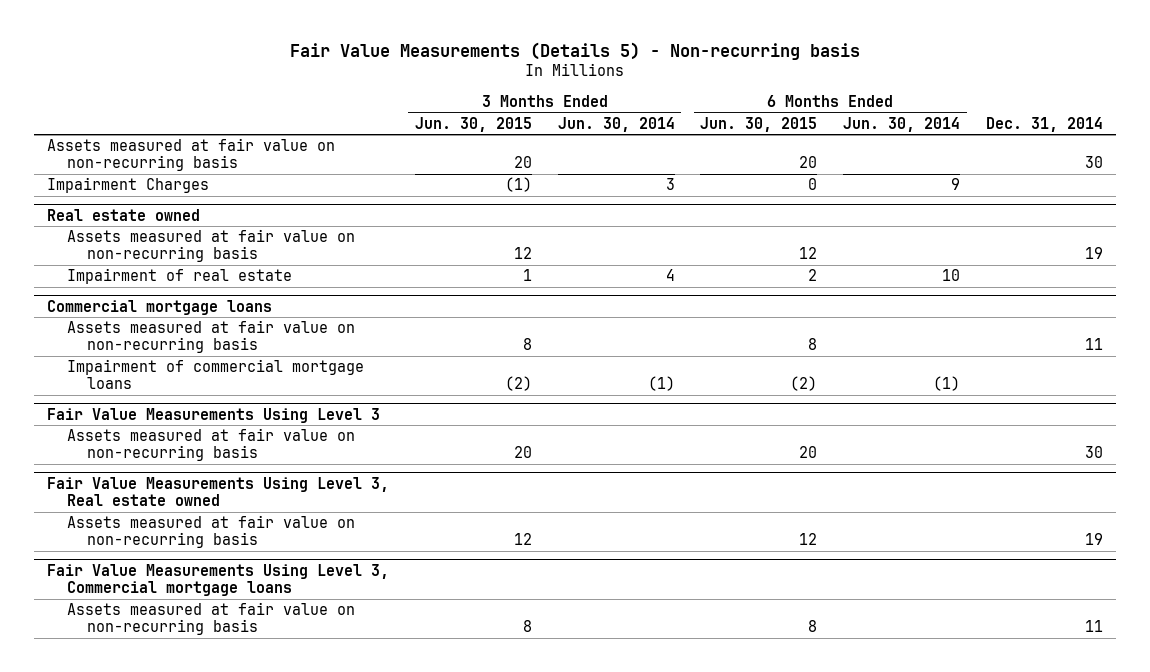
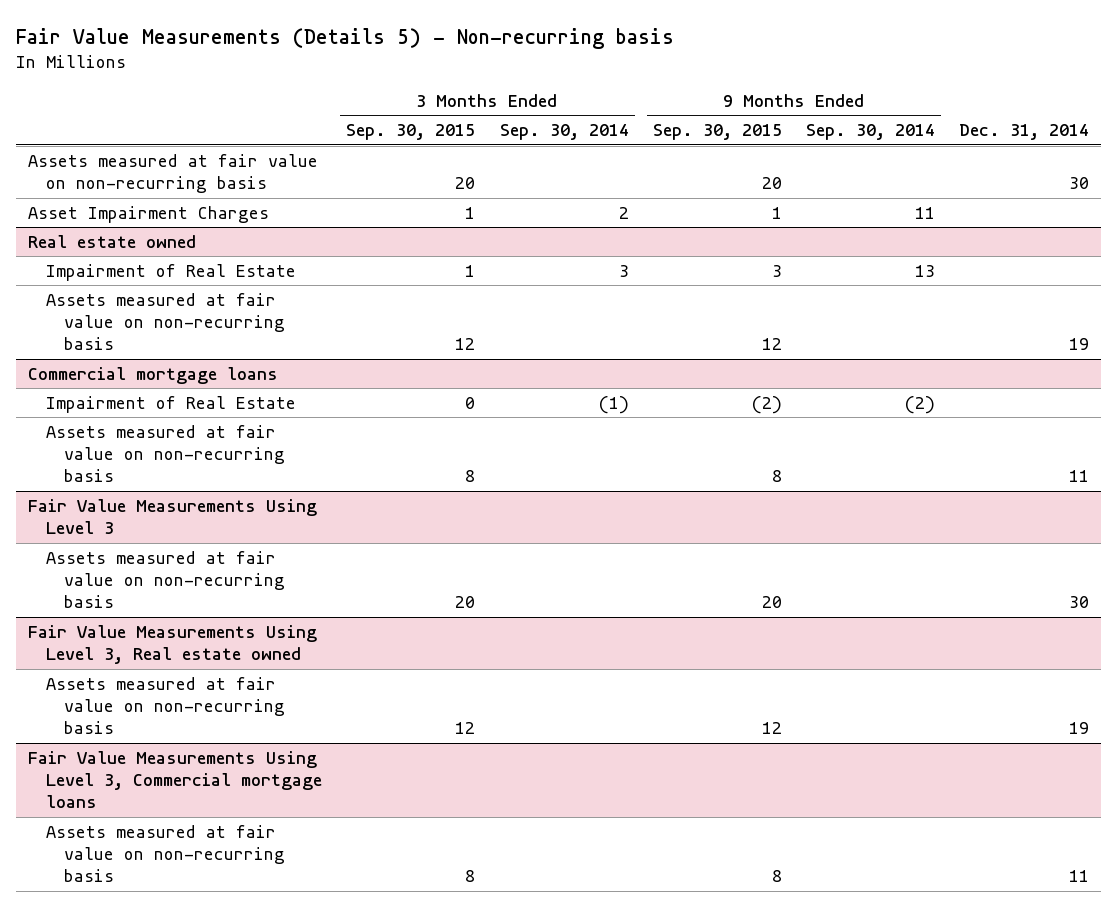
- | 3 Months Ended Jun. 30, 2015 | 3 Months Ended Jun. 30, 2014 | 6 Months Ended Jun. 30, 2015 | 6 Months Ended Jun. 30, 2014 | Dec. 31, 2014
+ | 3 Months Ended Sep. 30, 2015 | 3 Months Ended Sep. 30, 2014 | 9 Months Ended Sep. 30, 2015 | 9 Months Ended Sep. 30, 2014 | Dec. 31, 2014
- Impairment Charges | (1) | 3 | 0 | 9 |
+ Asset Impairment Charges | 1 | 2 | 1 | 11 |
@ Real estate owned
+ Impairment of Real Estate | 1 | 3 | 3 | 13 |
- Impairment of real estate | 1 | 4 | 2 | 10 |
@ Commercial mortgage loans
+ Impairment of Real Estate | 0 | (1) | (2) | (2) |
- Impairment of commercial mortgage loans | (2) | (1) | (2) | (1) |

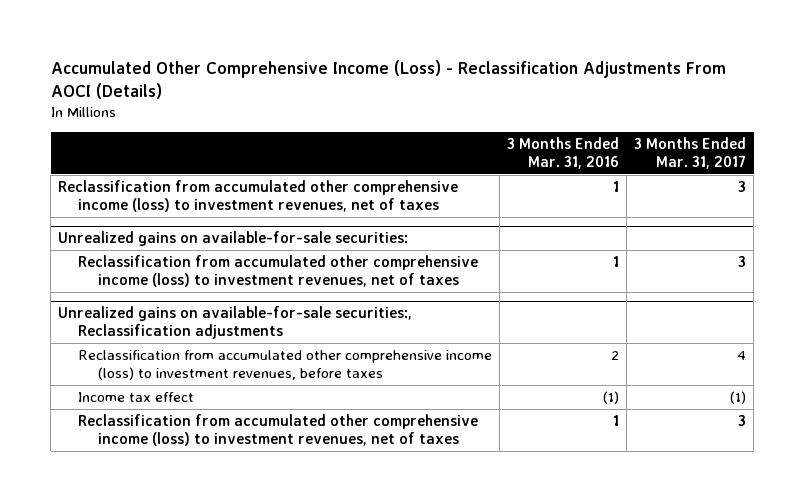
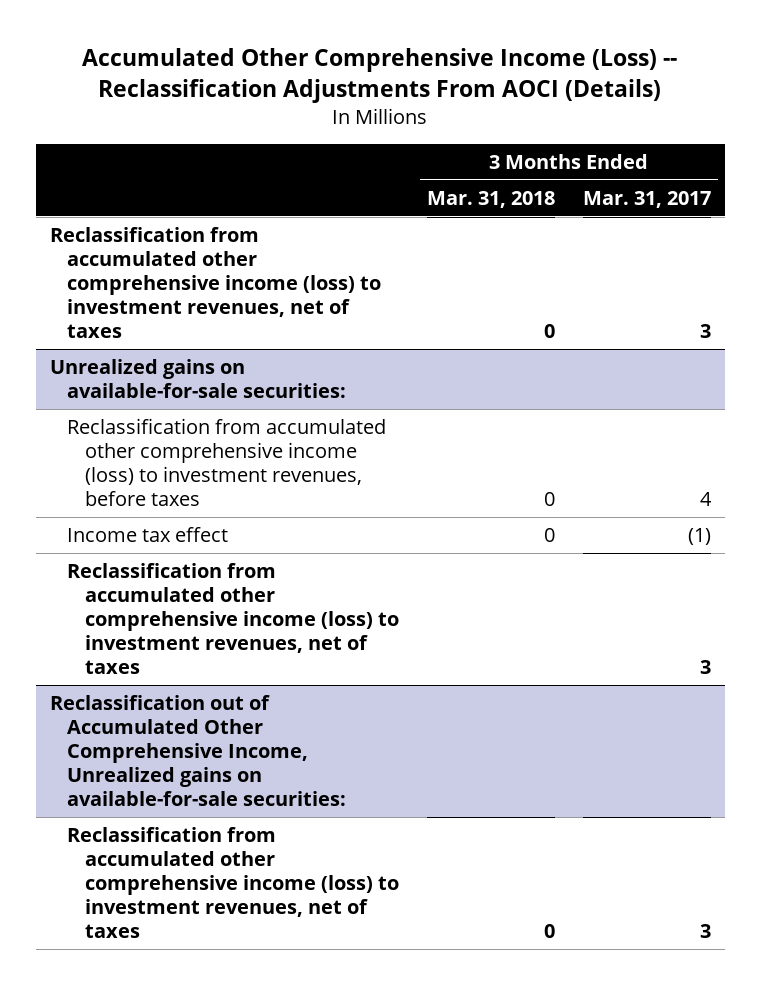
- Accumulated Other Comprehensive Income (Loss) - Reclassification Adjustments From AOCI (Details)
+ Accumulated Other Comprehensive Income (Loss) -- Reclassification Adjustments From AOCI (Details)
- | 3 Months Ended Mar. 31, 2016 | 3 Months Ended Mar. 31, 2017
+ | 3 Months Ended Mar. 31, 2018 | 3 Months Ended Mar. 31, 2017
@ Unrealized gains on available-for-sale securities:
- Reclassification from accumulated other comprehensive income (loss) to investment revenues, net of taxes | 1 | 3
- Unrealized gains on available-for-sale securities:, Reclassification adjustments
+ Reclassification out of Accumulated Other Comprehensive Income, Unrealized gains on available-for-sale securities:
+ Reclassification from accumulated other comprehensive income (loss) to investment revenues, net of taxes | 0 | 3

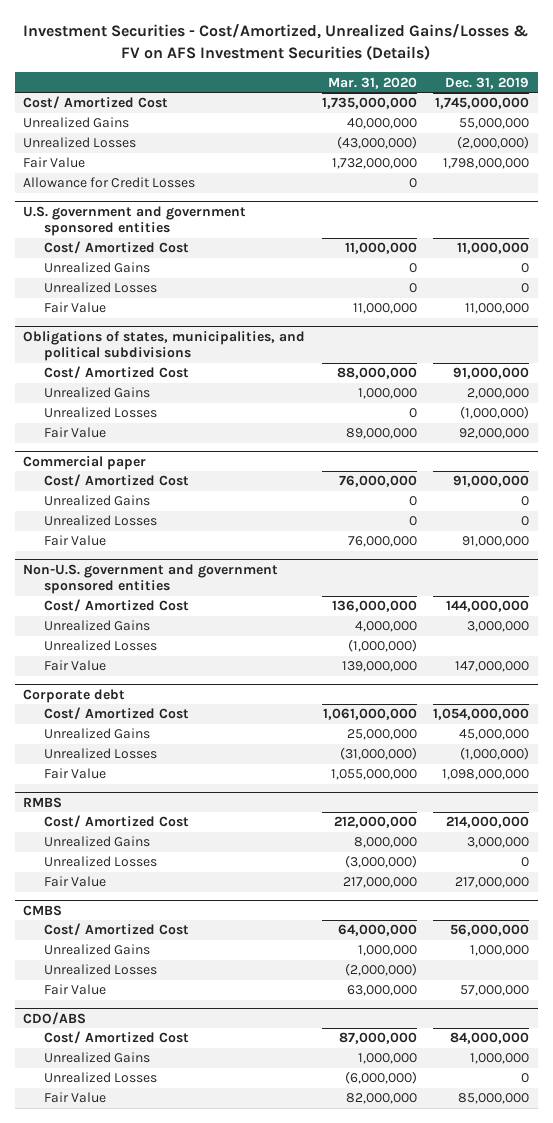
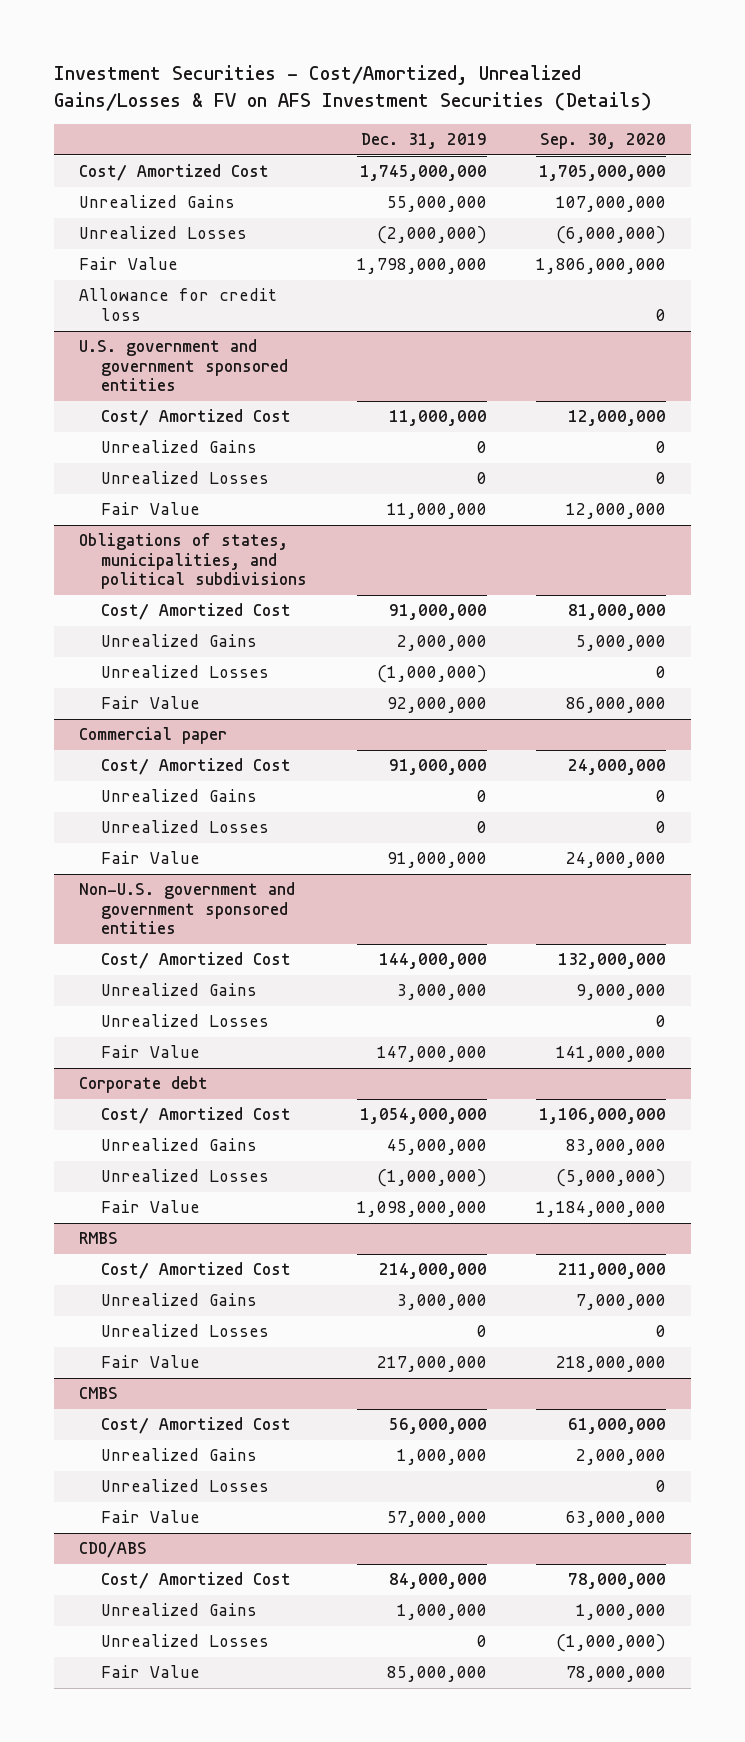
- | Mar. 31, 2020 | Dec. 31, 2019
+ | Dec. 31, 2019 | Sep. 30, 2020
- Allowance for Credit Losses | 0 |
+ Allowance for credit loss | | 0

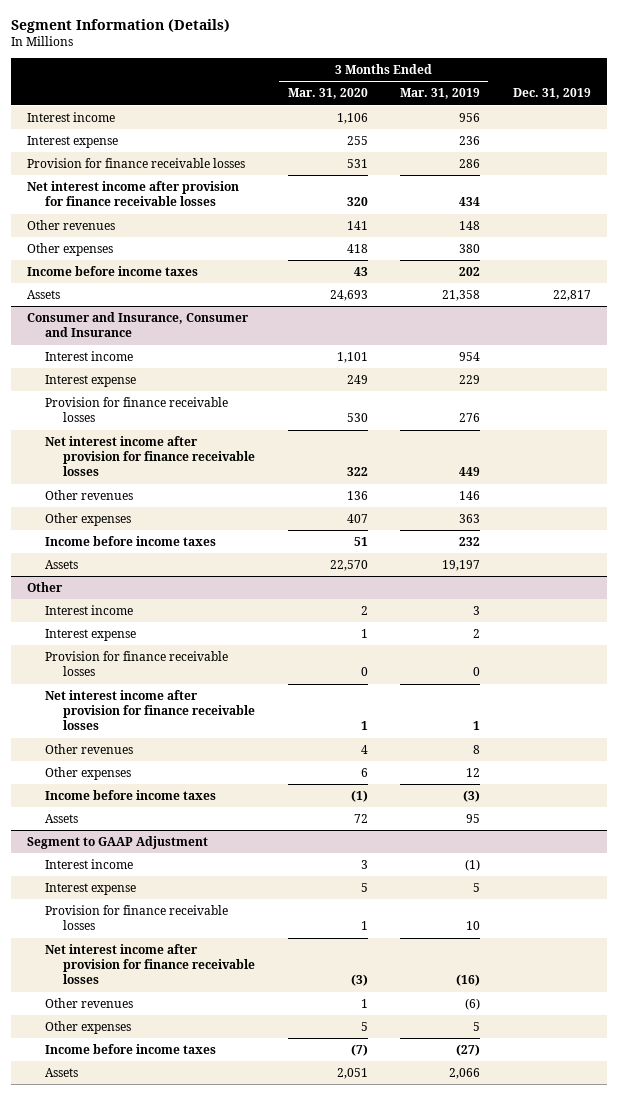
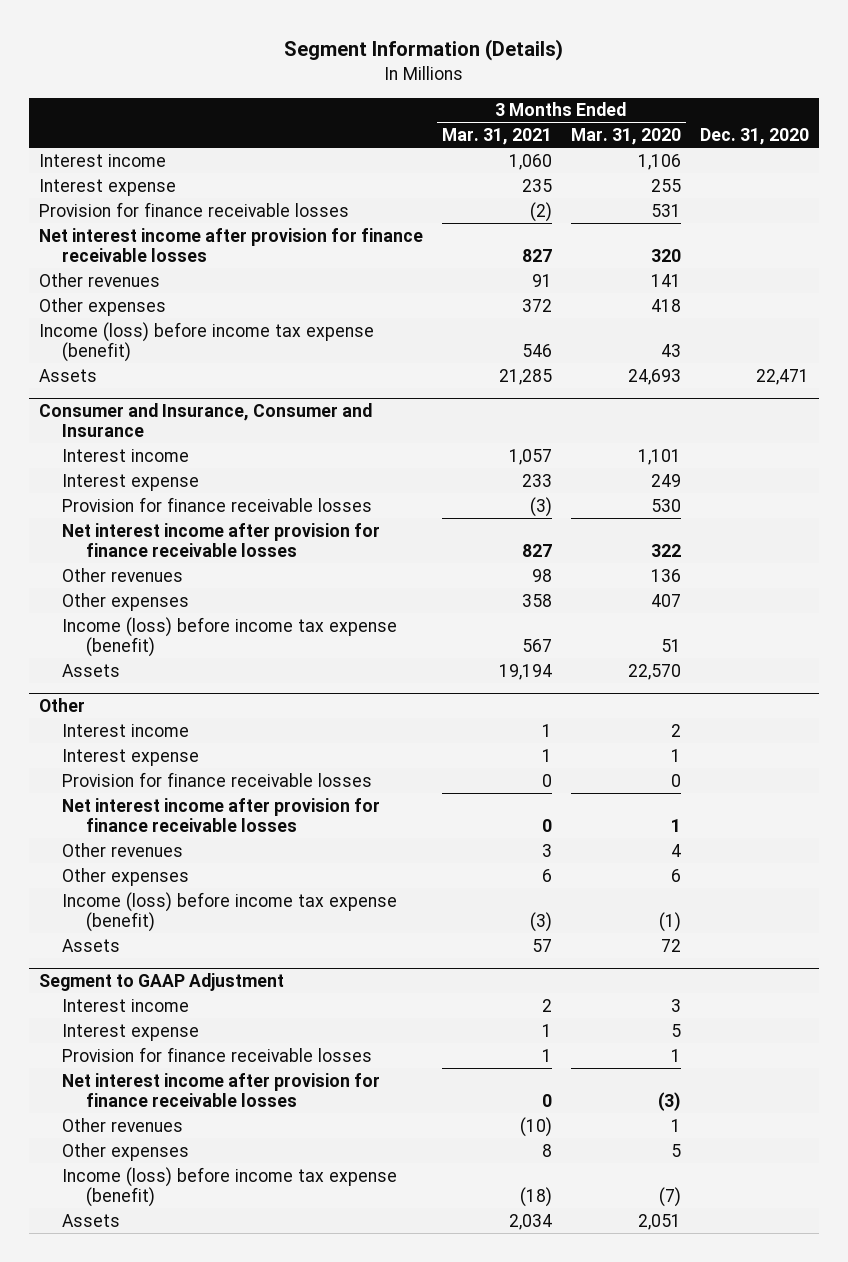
- | 3 Months Ended Mar. 31, 2020 | 3 Months Ended Mar. 31, 2019 | Dec. 31, 2019
+ | 3 Months Ended Mar. 31, 2021 | 3 Months Ended Mar. 31, 2020 | Dec. 31, 2020
- Income before income taxes | 43 | 202 |
+ Income (loss) before income tax expense (benefit) | 546 | 43 |
@ Consumer and Insurance, Consumer and Insurance
- Income before income taxes | 51 | 232 |
+ Income (loss) before income tax expense (benefit) | 567 | 51 |
@ Other
- Income before income taxes | (1) | (3) |
+ Income (loss) before income tax expense (benefit) | (3) | (1) |
@ Segment to GAAP Adjustment
- Income before income taxes | (7) | (27) |
+ Income (loss) before income tax expense (benefit) | (18) | (7) |

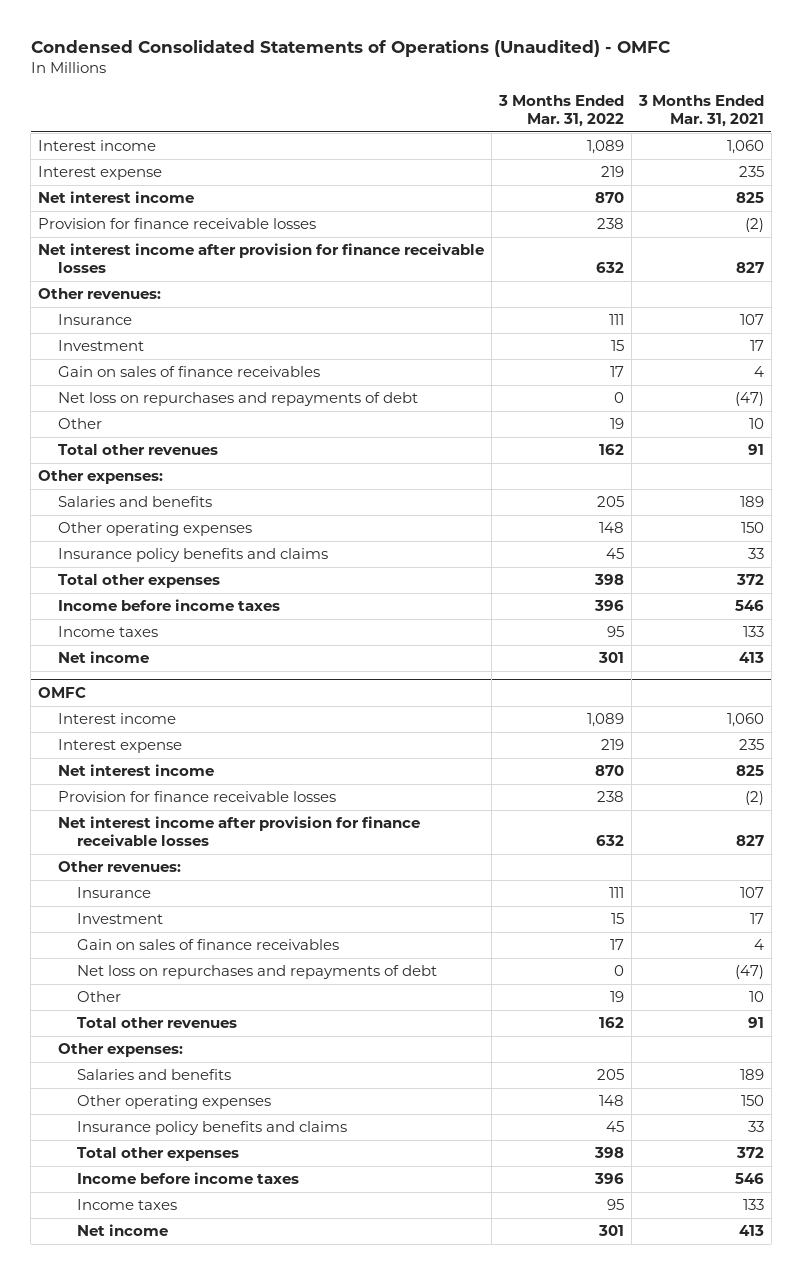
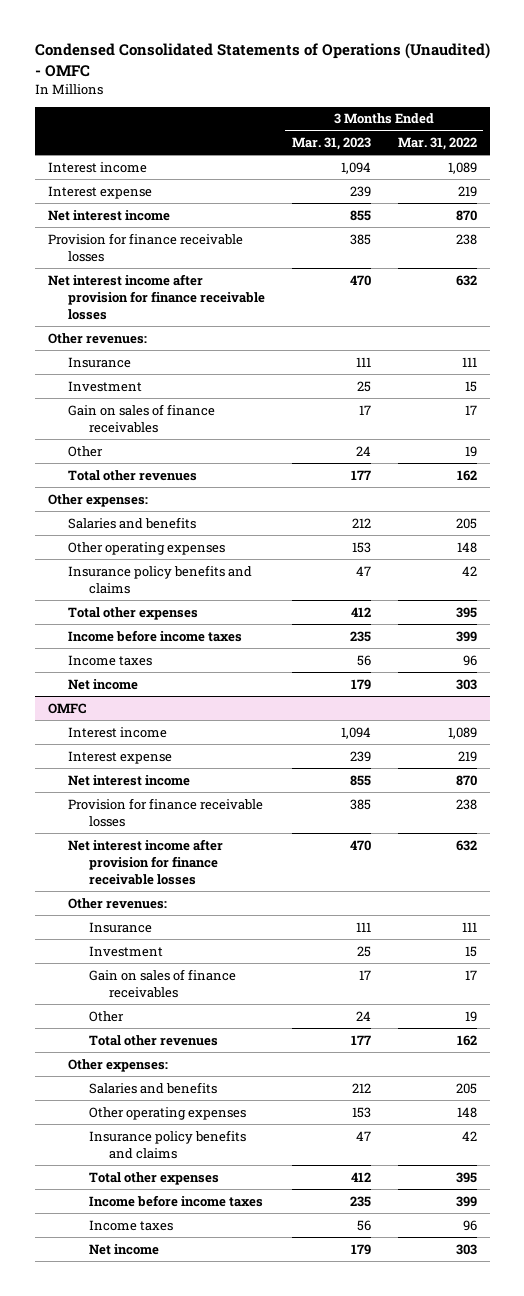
- | 3 Months Ended Mar. 31, 2022 | 3 Months Ended Mar. 31, 2021
+ | 3 Months Ended Mar. 31, 2023 | 3 Months Ended Mar. 31, 2022
- Net loss on repurchases and repayments of debt | 0 | (47)
- Insurance policy benefits and claims | 45 | 33
- Total other expenses | 398 | 372
- Income before income taxes | 396 | 546
- Income taxes | 95 | 133
- Net income | 301 | 413
+ Insurance policy benefits and claims | 47 | 42
+ Total other expenses | 412 | 395
+ Income before income taxes | 235 | 399
+ Income taxes | 56 | 96
+ Net income | 179 | 303
@ OMFC
- Net loss on repurchases and repayments of debt | 0 | (47)
- Insurance policy benefits and claims | 45 | 33
- Total other expenses | 398 | 372
- Income before income taxes | 396 | 546
- Income taxes | 95 | 133
- Net income | 301 | 413
+ Insurance policy benefits and claims | 47 | 42
+ Total other expenses | 412 | 395
+ Income before income taxes | 235 | 399
+ Income taxes | 56 | 96
+ Net income | 179 | 303

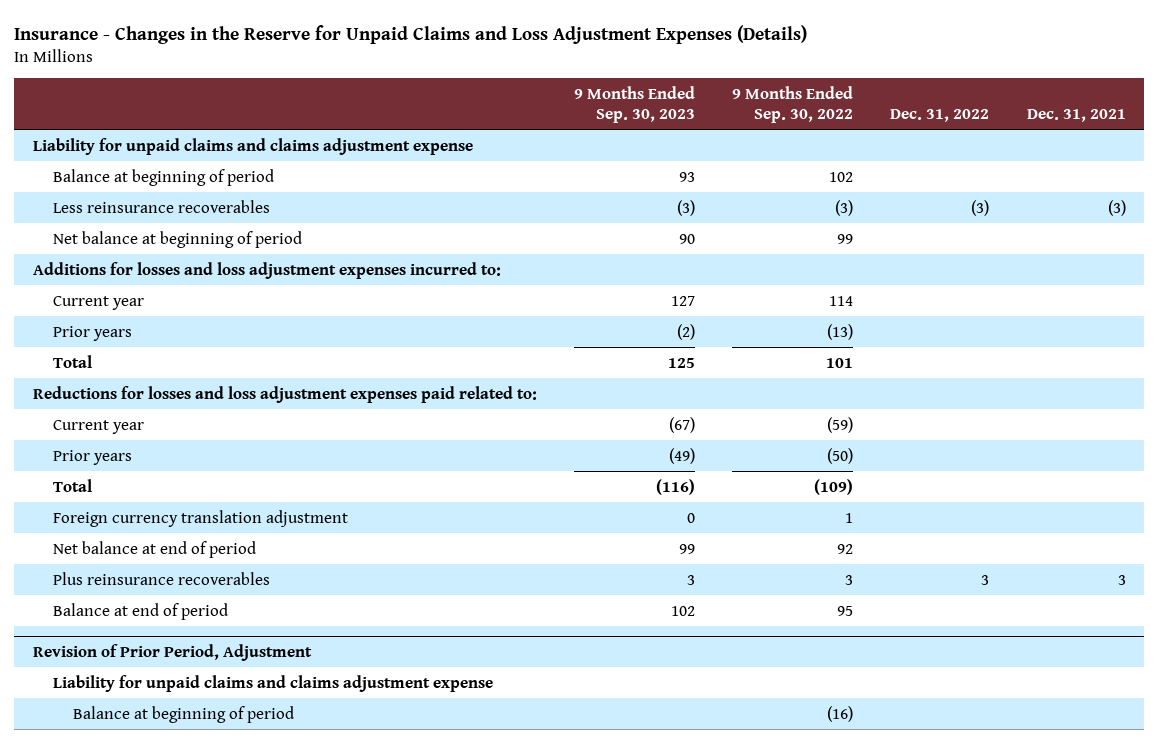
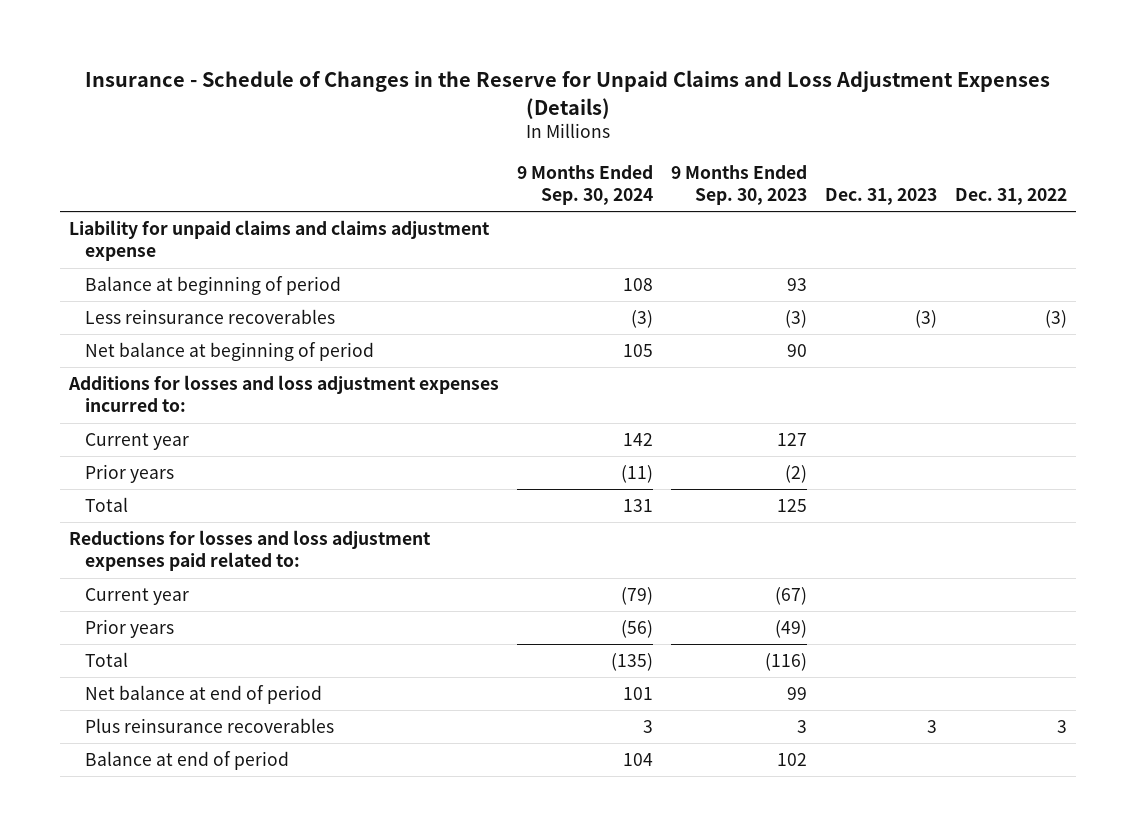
- Insurance - Changes in the Reserve for Unpaid Claims and Loss Adjustment Expenses (Details)
+ Insurance - Schedule of Changes in the Reserve for Unpaid Claims and Loss Adjustment Expenses (Details)
- | 9 Months Ended Sep. 30, 2023 | 9 Months Ended Sep. 30, 2022 | Dec. 31, 2022 | Dec. 31, 2021
+ | 9 Months Ended Sep. 30, 2024 | 9 Months Ended Sep. 30, 2023 | Dec. 31, 2023 | Dec. 31, 2022
- Foreign currency translation adjustment | 0 | 1 | |
- Revision of Prior Period, Adjustment
- Liability for unpaid claims and claims adjustment expense
- Balance at beginning of period | | (16) | |

